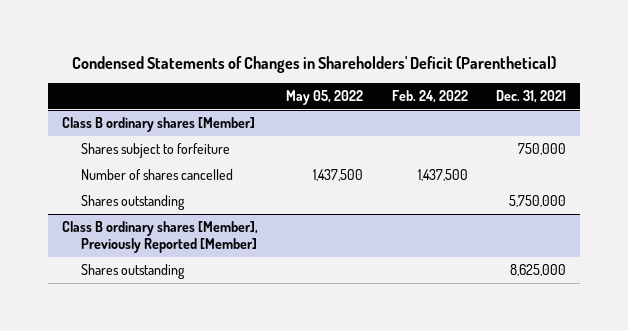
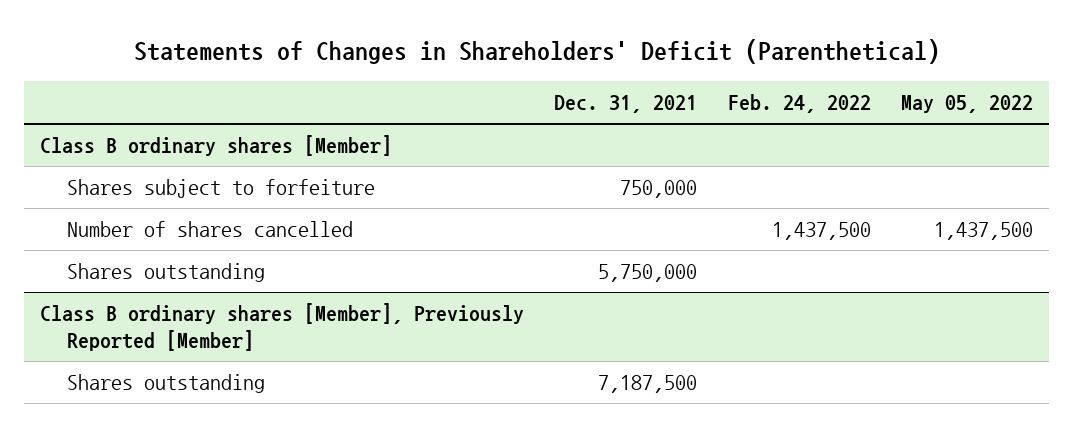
- Condensed Statements of Changes in Shareholders' Deficit (Parenthetical)
+ Statements of Changes in Shareholders' Deficit (Parenthetical)
- | May 05, 2022 | Feb. 24, 2022 | Dec. 31, 2021
+ | Dec. 31, 2021 | Feb. 24, 2022 | May 05, 2022
@ Class B ordinary shares [Member], Previously Reported [Member]
- Shares outstanding | | | 8,625,000
+ Shares outstanding | 7,187,500 | |

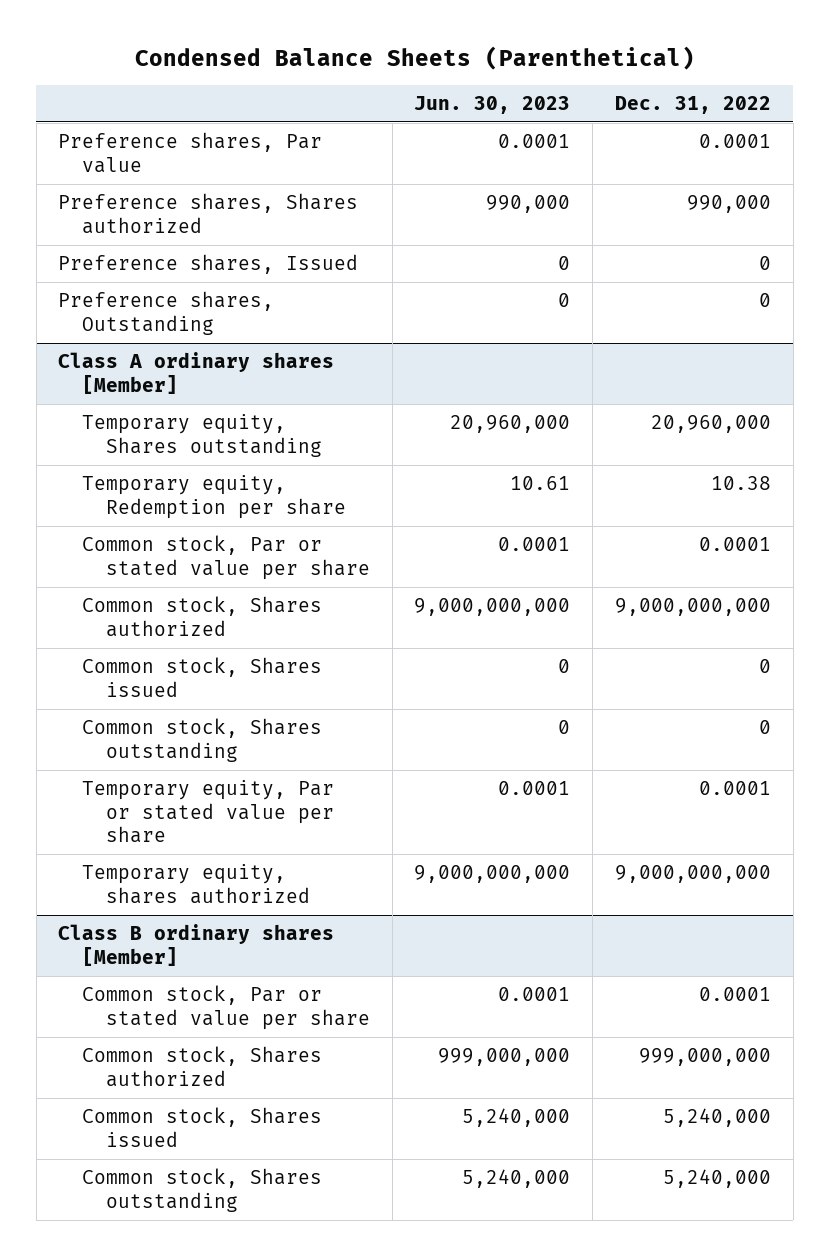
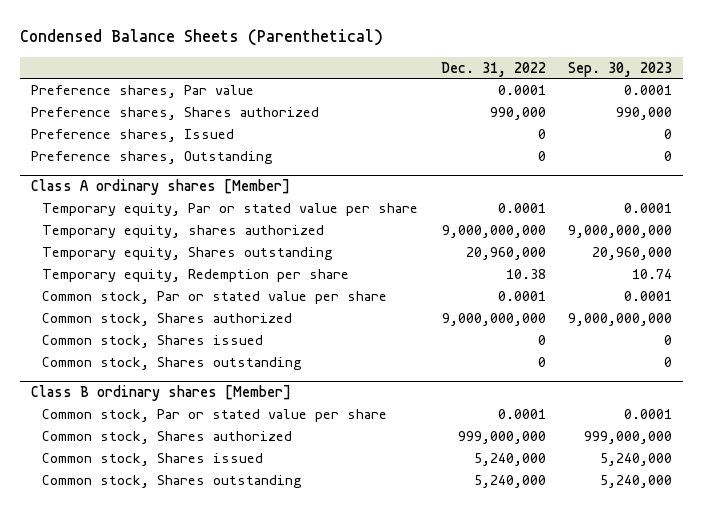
- | Jun. 30, 2023 | Dec. 31, 2022
+ | Dec. 31, 2022 | Sep. 30, 2023
@ Class A ordinary shares [Member]
moved up: Temporary equity, Par or stated value per share | 0.0001 | 0.0001
moved up: Temporary equity, shares authorized | 9,000,000,000 | 9,000,000,000

